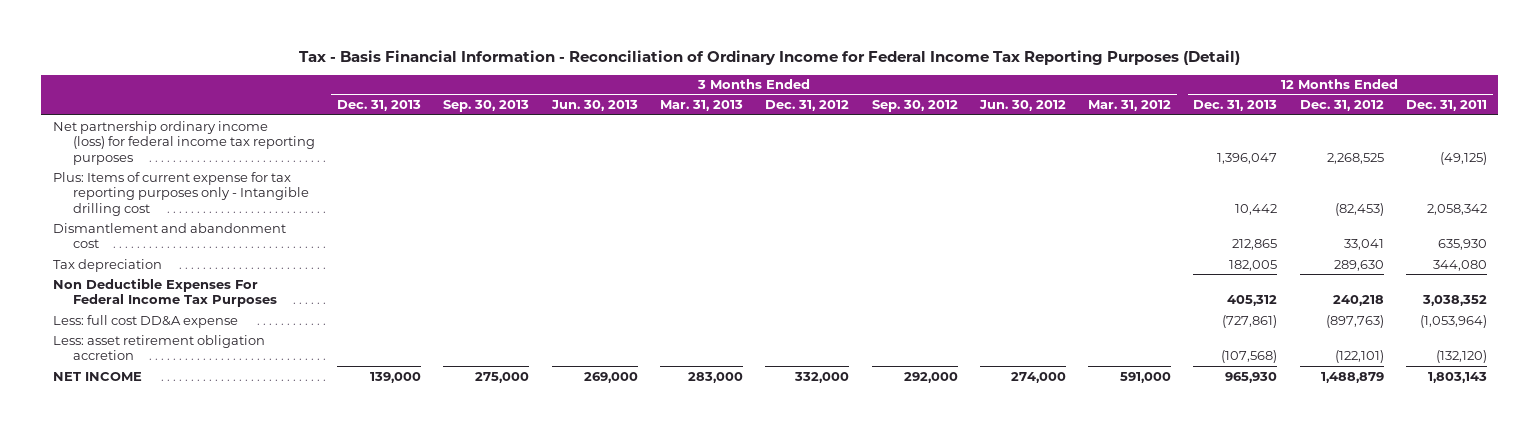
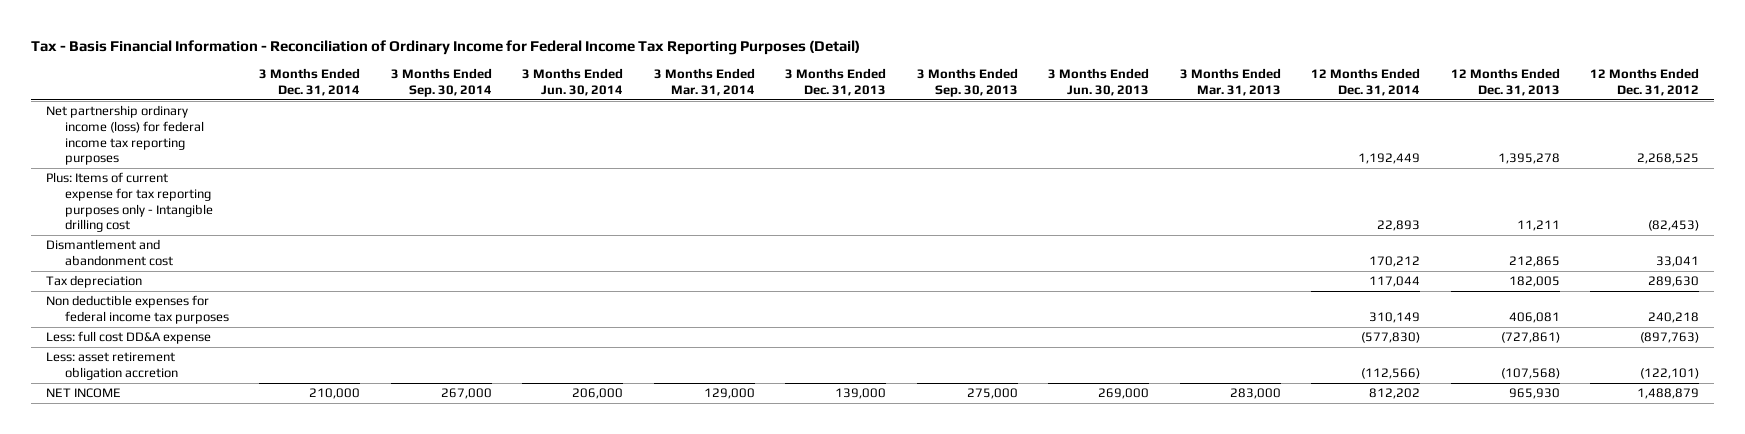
- | 3 Months Ended Dec. 31, 2013 | 3 Months Ended Sep. 30, 2013 | 3 Months Ended Jun. 30, 2013 | 3 Months Ended Mar. 31, 2013 | 3 Months Ended Dec. 31, 2012 | 3 Months Ended Sep. 30, 2012 | 3 Months Ended Jun. 30, 2012 | 3 Months Ended Mar. 31, 2012 | 12 Months Ended Dec. 31, 2013 | 12 Months Ended Dec. 31, 2012 | 12 Months Ended Dec. 31, 2011
+ | 3 Months Ended Dec. 31, 2014 | 3 Months Ended Sep. 30, 2014 | 3 Months Ended Jun. 30, 2014 | 3 Months Ended Mar. 31, 2014 | 3 Months Ended Dec. 31, 2013 | 3 Months Ended Sep. 30, 2013 | 3 Months Ended Jun. 30, 2013 | 3 Months Ended Mar. 31, 2013 | 12 Months Ended Dec. 31, 2014 | 12 Months Ended Dec. 31, 2013 | 12 Months Ended Dec. 31, 2012
- Net partnership ordinary income (loss) for federal income tax reporting purposes | | | | | | | | | 1,396,047 | 2,268,525 | (49,125)
- Plus: Items of current expense for tax reporting purposes only - Intangible drilling cost | | | | | | | | | 10,442 | (82,453) | 2,058,342
+ Net partnership ordinary income (loss) for federal income tax reporting purposes | | | | | | | | | 1,192,449 | 1,395,278 | 2,268,525
+ Plus: Items of current expense for tax reporting purposes only - Intangible drilling cost | | | | | | | | | 22,893 | 11,211 | (82,453)
- Non Deductible Expenses For Federal Income Tax Purposes | | | | | | | | | 405,312 | 240,218 | 3,038,352
+ Non deductible expenses for federal income tax purposes | | | | | | | | | 310,149 | 406,081 | 240,218

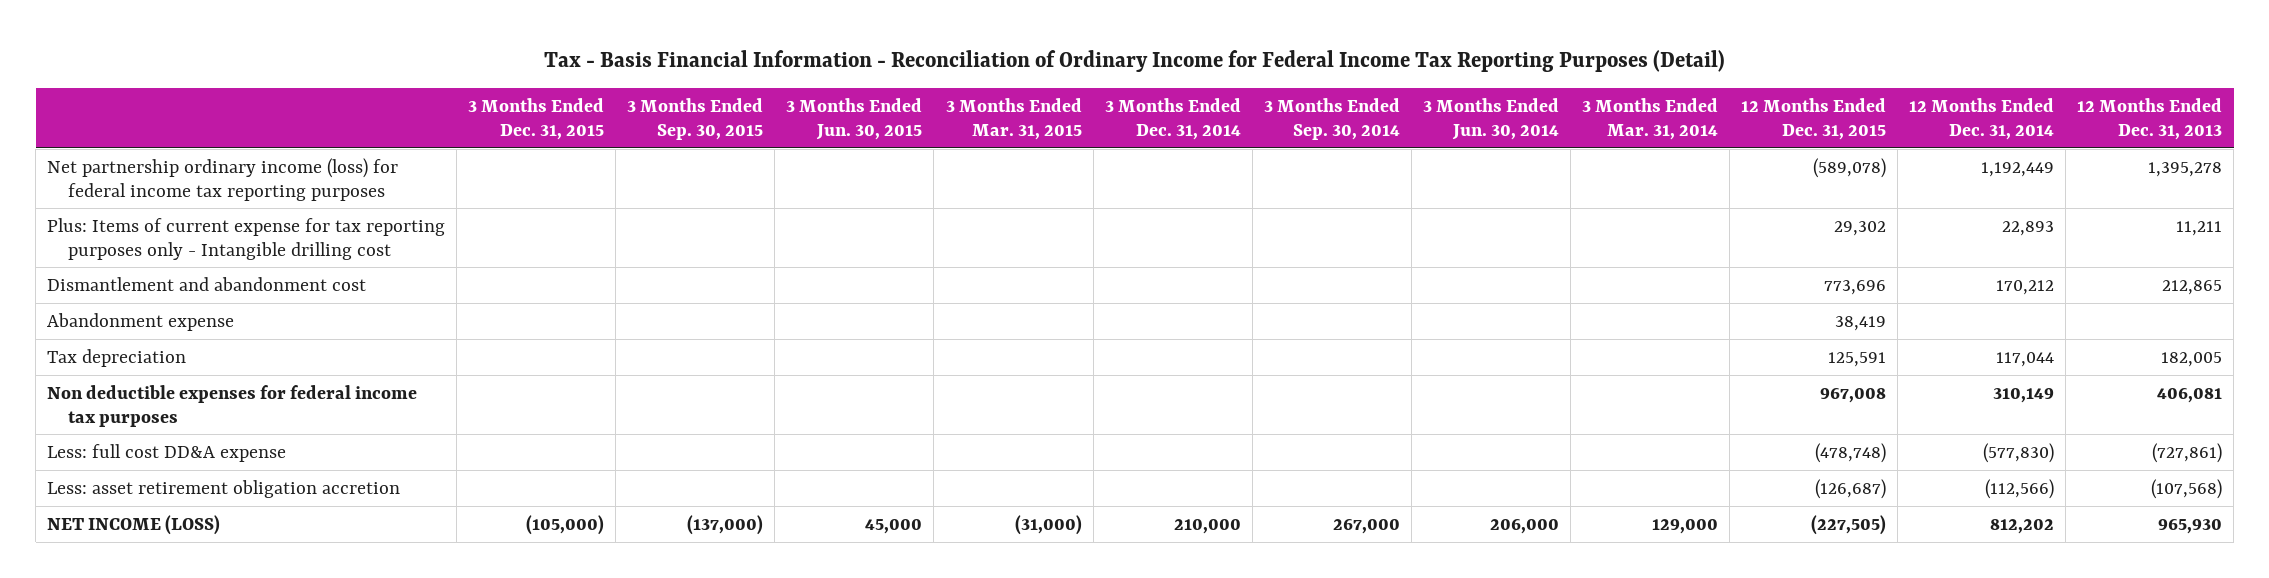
- | 3 Months Ended Dec. 31, 2014 | 3 Months Ended Sep. 30, 2014 | 3 Months Ended Jun. 30, 2014 | 3 Months Ended Mar. 31, 2014 | 3 Months Ended Dec. 31, 2013 | 3 Months Ended Sep. 30, 2013 | 3 Months Ended Jun. 30, 2013 | 3 Months Ended Mar. 31, 2013 | 12 Months Ended Dec. 31, 2014 | 12 Months Ended Dec. 31, 2013 | 12 Months Ended Dec. 31, 2012
+ | 3 Months Ended Dec. 31, 2015 | 3 Months Ended Sep. 30, 2015 | 3 Months Ended Jun. 30, 2015 | 3 Months Ended Mar. 31, 2015 | 3 Months Ended Dec. 31, 2014 | 3 Months Ended Sep. 30, 2014 | 3 Months Ended Jun. 30, 2014 | 3 Months Ended Mar. 31, 2014 | 12 Months Ended Dec. 31, 2015 | 12 Months Ended Dec. 31, 2014 | 12 Months Ended Dec. 31, 2013
+ Abandonment expense | | | | | | | | | 38,419 | |
- NET INCOME | 210,000 | 267,000 | 206,000 | 129,000 | 139,000 | 275,000 | 269,000 | 283,000 | 812,202 | 965,930 | 1,488,879
+ NET INCOME (LOSS) | (105,000) | (137,000) | 45,000 | (31,000) | 210,000 | 267,000 | 206,000 | 129,000 | (227,505) | 812,202 | 965,930

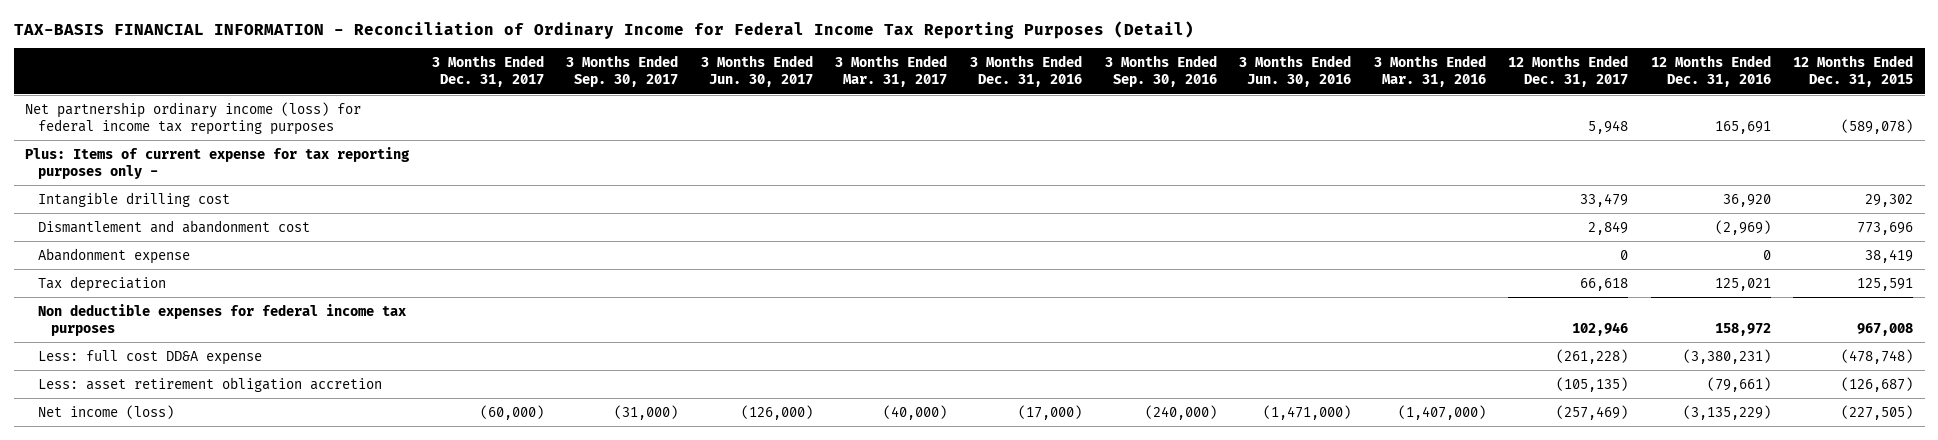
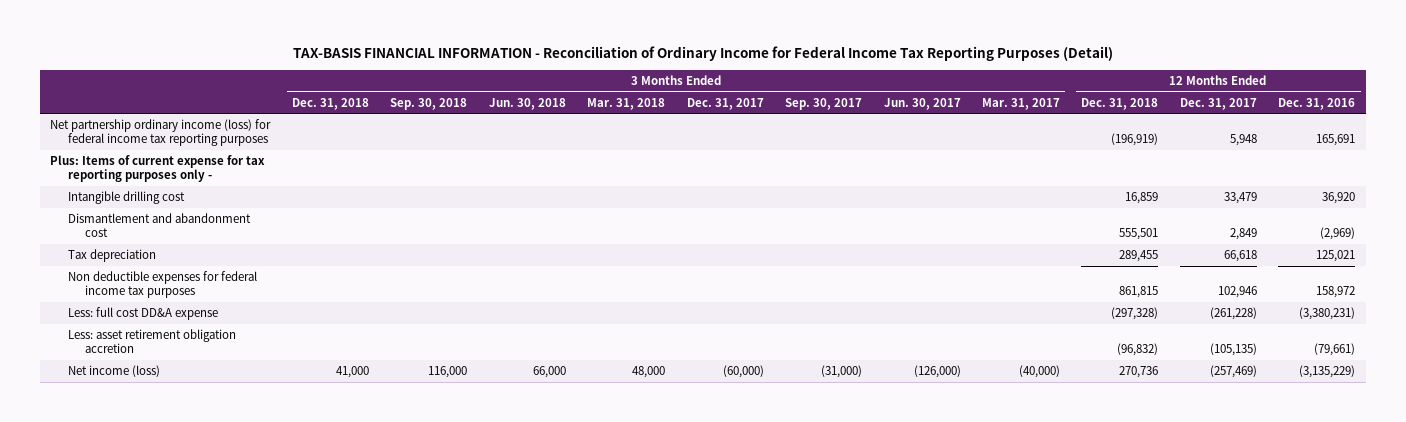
- | 3 Months Ended Dec. 31, 2017 | 3 Months Ended Sep. 30, 2017 | 3 Months Ended Jun. 30, 2017 | 3 Months Ended Mar. 31, 2017 | 3 Months Ended Dec. 31, 2016 | 3 Months Ended Sep. 30, 2016 | 3 Months Ended Jun. 30, 2016 | 3 Months Ended Mar. 31, 2016 | 12 Months Ended Dec. 31, 2017 | 12 Months Ended Dec. 31, 2016 | 12 Months Ended Dec. 31, 2015
+ | 3 Months Ended Dec. 31, 2018 | 3 Months Ended Sep. 30, 2018 | 3 Months Ended Jun. 30, 2018 | 3 Months Ended Mar. 31, 2018 | 3 Months Ended Dec. 31, 2017 | 3 Months Ended Sep. 30, 2017 | 3 Months Ended Jun. 30, 2017 | 3 Months Ended Mar. 31, 2017 | 12 Months Ended Dec. 31, 2018 | 12 Months Ended Dec. 31, 2017 | 12 Months Ended Dec. 31, 2016
- Abandonment expense | | | | | | | | | 0 | 0 | 38,419

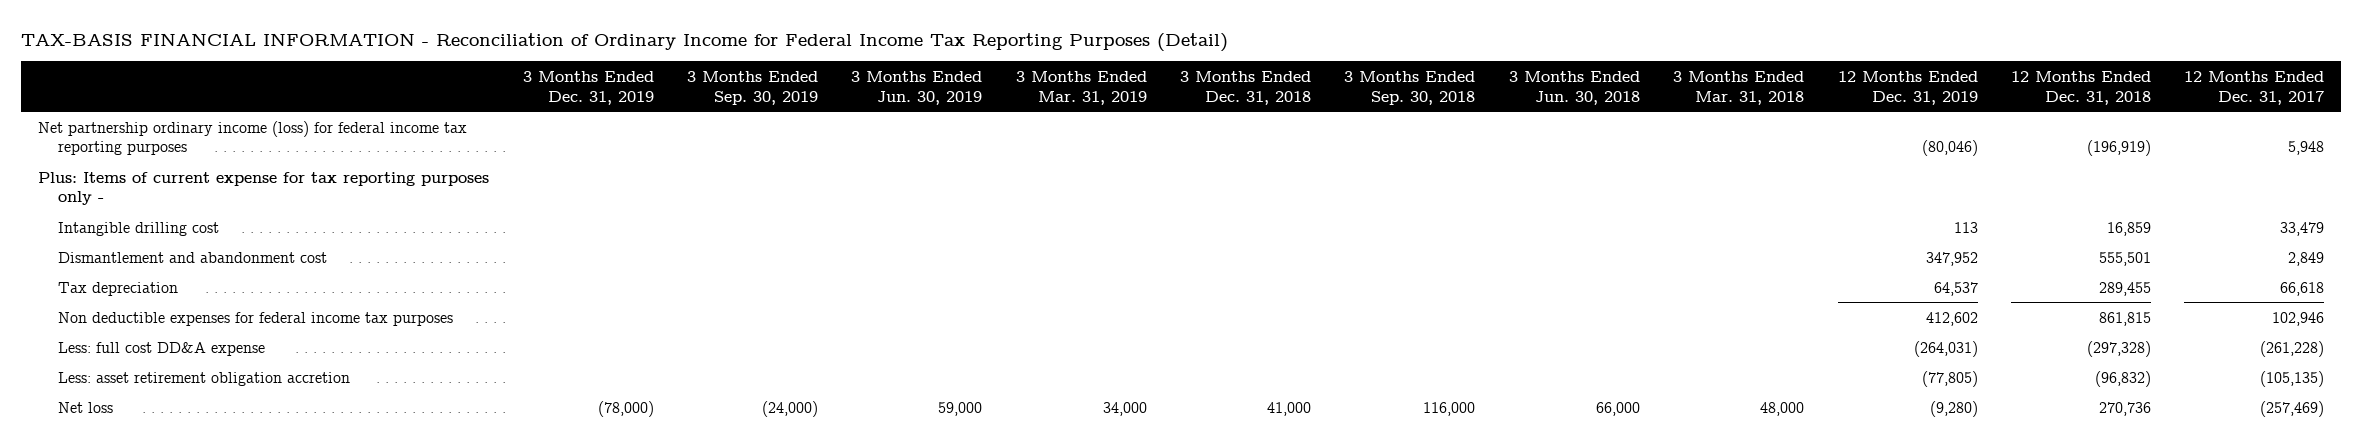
- | 3 Months Ended Dec. 31, 2018 | 3 Months Ended Sep. 30, 2018 | 3 Months Ended Jun. 30, 2018 | 3 Months Ended Mar. 31, 2018 | 3 Months Ended Dec. 31, 2017 | 3 Months Ended Sep. 30, 2017 | 3 Months Ended Jun. 30, 2017 | 3 Months Ended Mar. 31, 2017 | 12 Months Ended Dec. 31, 2018 | 12 Months Ended Dec. 31, 2017 | 12 Months Ended Dec. 31, 2016
+ | 3 Months Ended Dec. 31, 2019 | 3 Months Ended Sep. 30, 2019 | 3 Months Ended Jun. 30, 2019 | 3 Months Ended Mar. 31, 2019 | 3 Months Ended Dec. 31, 2018 | 3 Months Ended Sep. 30, 2018 | 3 Months Ended Jun. 30, 2018 | 3 Months Ended Mar. 31, 2018 | 12 Months Ended Dec. 31, 2019 | 12 Months Ended Dec. 31, 2018 | 12 Months Ended Dec. 31, 2017
- Net income (loss) | 41,000 | 116,000 | 66,000 | 48,000 | (60,000) | (31,000) | (126,000) | (40,000) | 270,736 | (257,469) | (3,135,229)
+ Net loss | (78,000) | (24,000) | 59,000 | 34,000 | 41,000 | 116,000 | 66,000 | 48,000 | (9,280) | 270,736 | (257,469)

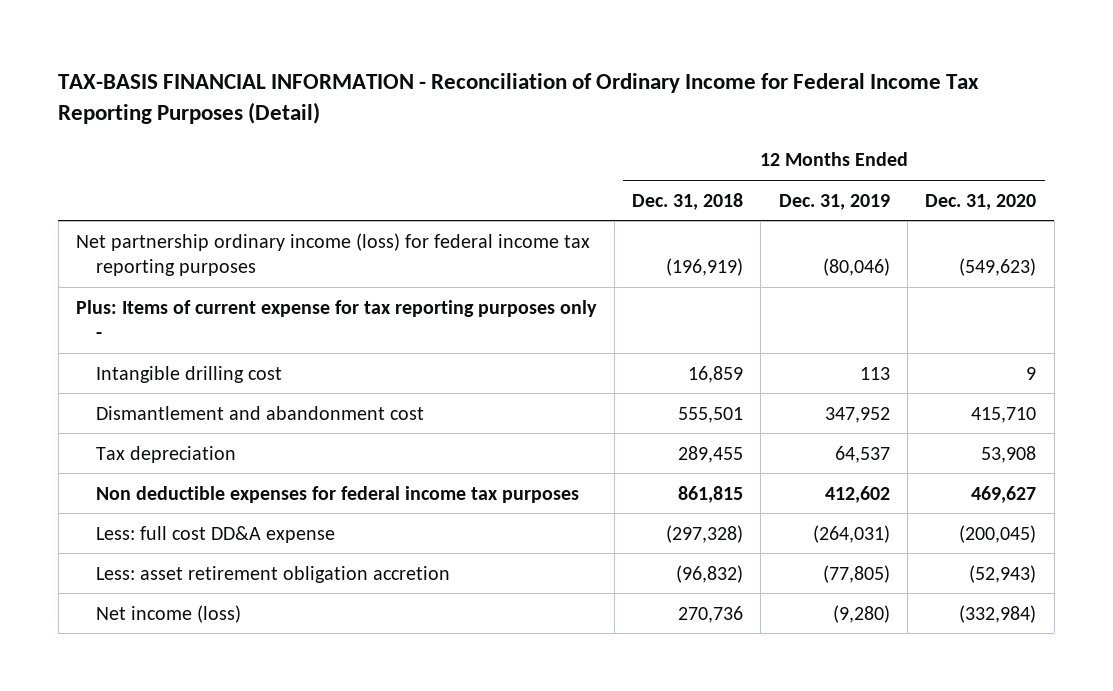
- | 3 Months Ended Dec. 31, 2019 | 3 Months Ended Sep. 30, 2019 | 3 Months Ended Jun. 30, 2019 | 3 Months Ended Mar. 31, 2019 | 3 Months Ended Dec. 31, 2018 | 3 Months Ended Sep. 30, 2018 | 3 Months Ended Jun. 30, 2018 | 3 Months Ended Mar. 31, 2018 | 12 Months Ended Dec. 31, 2019 | 12 Months Ended Dec. 31, 2018 | 12 Months Ended Dec. 31, 2017
+ | 12 Months Ended Dec. 31, 2018 | 12 Months Ended Dec. 31, 2019 | 12 Months Ended Dec. 31, 2020
- Net loss | (78,000) | (24,000) | 59,000 | 34,000 | 41,000 | 116,000 | 66,000 | 48,000 | (9,280) | 270,736 | (257,469)
+ Net income (loss) | 270,736 | (9,280) | (332,984)

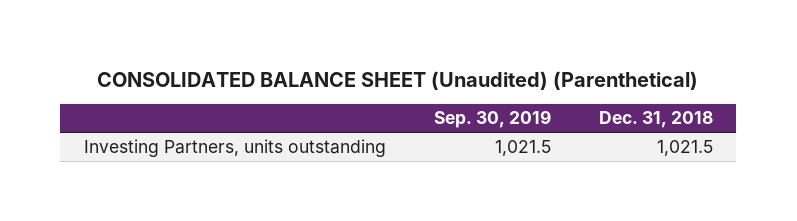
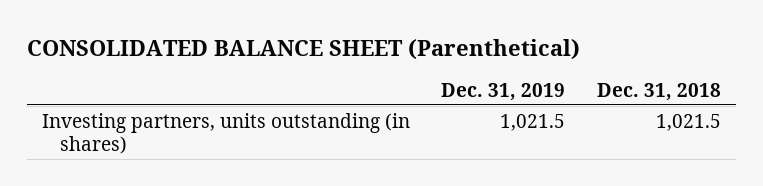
- CONSOLIDATED BALANCE SHEET (Unaudited) (Parenthetical)
+ CONSOLIDATED BALANCE SHEET (Parenthetical)
- | Sep. 30, 2019 | Dec. 31, 2018
+ | Dec. 31, 2019 | Dec. 31, 2018
- Investing Partners, units outstanding | 1,021.5 | 1,021.5
+ Investing partners, units outstanding (in shares) | 1,021.5 | 1,021.5

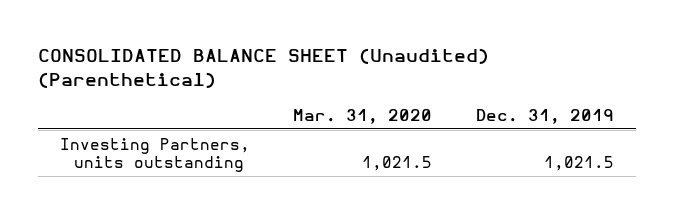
- CONSOLIDATED BALANCE SHEET (Parenthetical)
+ CONSOLIDATED BALANCE SHEET (Unaudited) (Parenthetical)
- | Dec. 31, 2019 | Dec. 31, 2018
+ | Mar. 31, 2020 | Dec. 31, 2019
- Investing partners, units outstanding (in shares) | 1,021.5 | 1,021.5
+ Investing Partners, units outstanding | 1,021.5 | 1,021.5

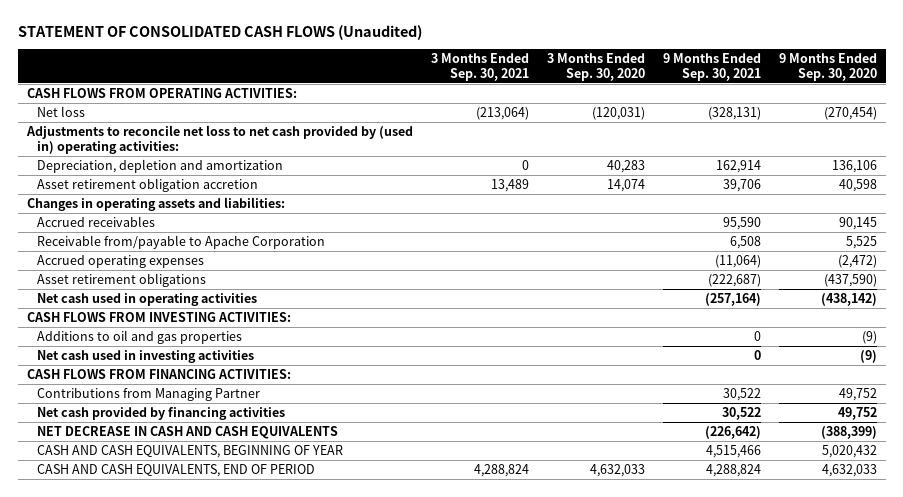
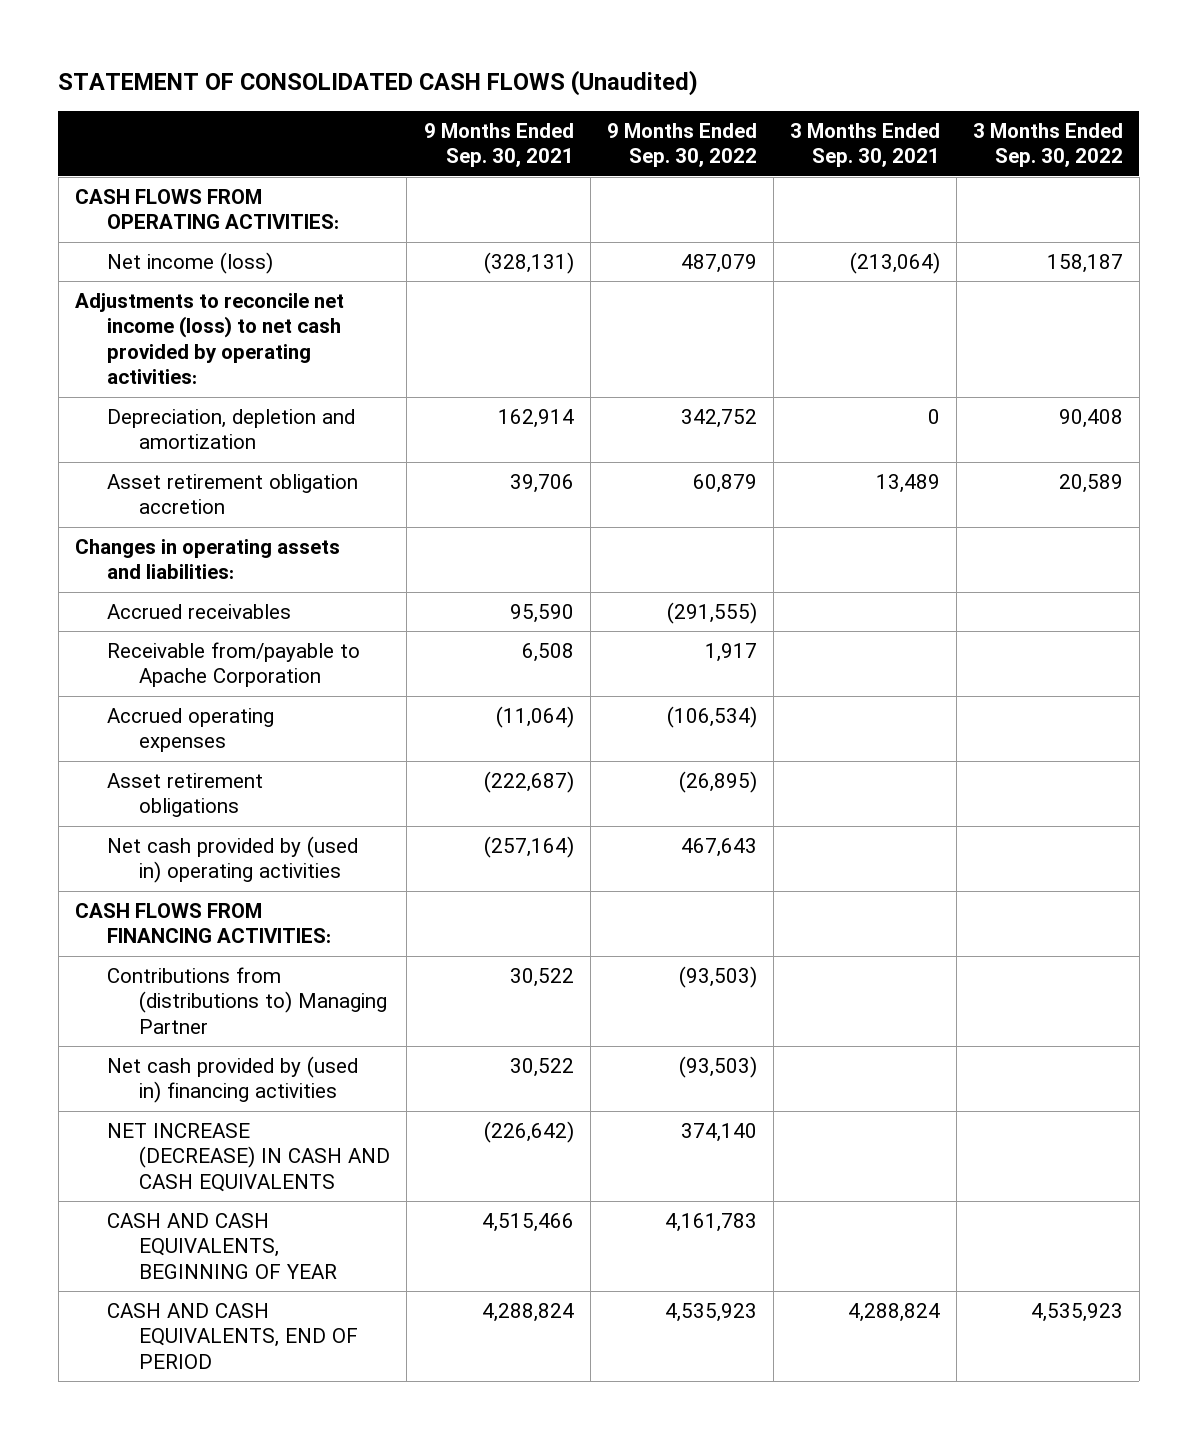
- | 3 Months Ended Sep. 30, 2021 | 3 Months Ended Sep. 30, 2020 | 9 Months Ended Sep. 30, 2021 | 9 Months Ended Sep. 30, 2020
+ | 9 Months Ended Sep. 30, 2021 | 9 Months Ended Sep. 30, 2022 | 3 Months Ended Sep. 30, 2021 | 3 Months Ended Sep. 30, 2022
- Net loss | (213,064) | (120,031) | (328,131) | (270,454)
- Adjustments to reconcile net loss to net cash provided by (used in) operating activities:
+ Net income (loss) | (328,131) | 487,079 | (213,064) | 158,187
+ Adjustments to reconcile net income (loss) to net cash provided by operating activities:
- Net cash used in operating activities | | | (257,164) | (438,142)
- CASH FLOWS FROM INVESTING ACTIVITIES:
- Additions to oil and gas properties | | | 0 | (9)
- Net cash used in investing activities | | | 0 | (9)
+ Net cash provided by (used in) operating activities | (257,164) | 467,643 | |
- Contributions from Managing Partner | | | 30,522 | 49,752
- Net cash provided by financing activities | | | 30,522 | 49,752
- NET DECREASE IN CASH AND CASH EQUIVALENTS | | | (226,642) | (388,399)
+ Contributions from (distributions to) Managing Partner | 30,522 | (93,503) | |
+ Net cash provided by (used in) financing activities | 30,522 | (93,503) | |
+ NET INCREASE (DECREASE) IN CASH AND CASH EQUIVALENTS | (226,642) | 374,140 | |

